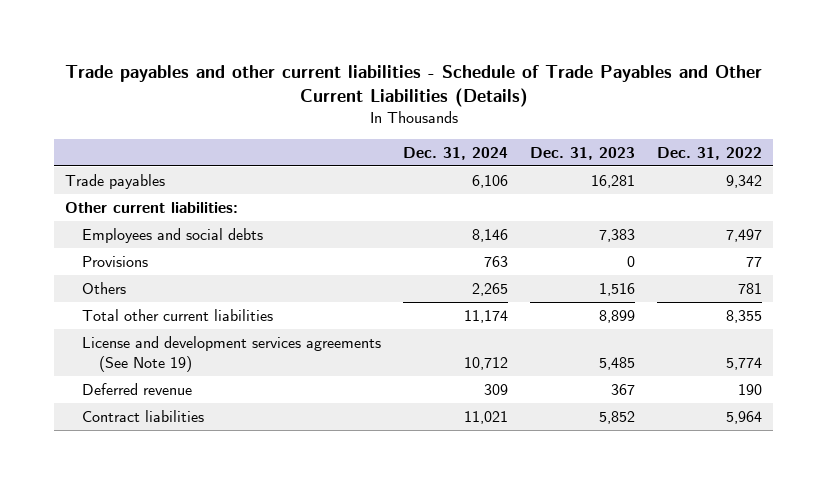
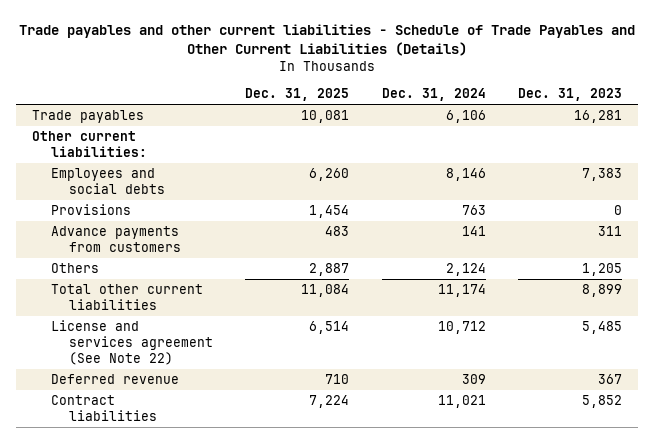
- | Dec. 31, 2024 | Dec. 31, 2023 | Dec. 31, 2022
+ | Dec. 31, 2025 | Dec. 31, 2024 | Dec. 31, 2023
- Others | 2,265 | 1,516 | 781
+ Advance payments from customers | 483 | 141 | 311
+ Others | 2,887 | 2,124 | 1,205
- License and development services agreements (See Note 19) | 10,712 | 5,485 | 5,774
+ License and services agreement (See Note 22) | 6,514 | 10,712 | 5,485

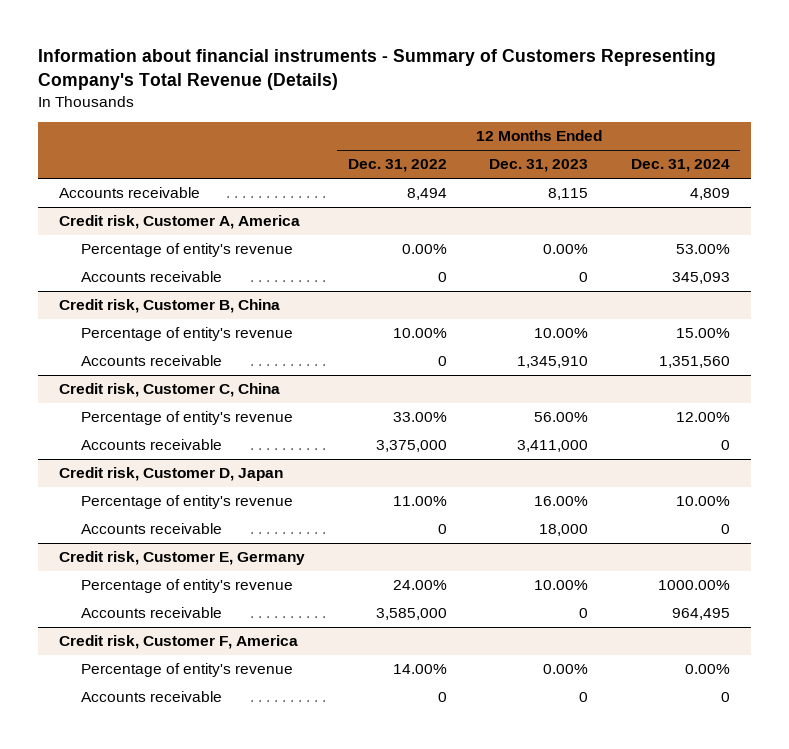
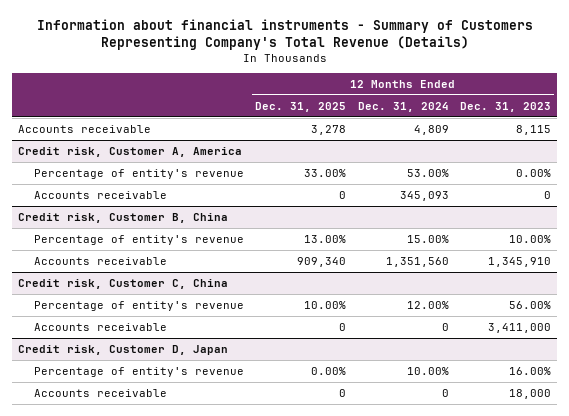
- | 12 Months Ended Dec. 31, 2022 | 12 Months Ended Dec. 31, 2023 | 12 Months Ended Dec. 31, 2024
+ | 12 Months Ended Dec. 31, 2025 | 12 Months Ended Dec. 31, 2024 | 12 Months Ended Dec. 31, 2023
- Credit risk, Customer E, Germany
- Percentage of entity's revenue | 24.00% | 10.00% | 1000.00%
- Accounts receivable | 3,585,000 | 0 | 964,495
- Credit risk, Customer F, America
- Percentage of entity's revenue | 14.00% | 0.00% | 0.00%
- Accounts receivable | 0 | 0 | 0

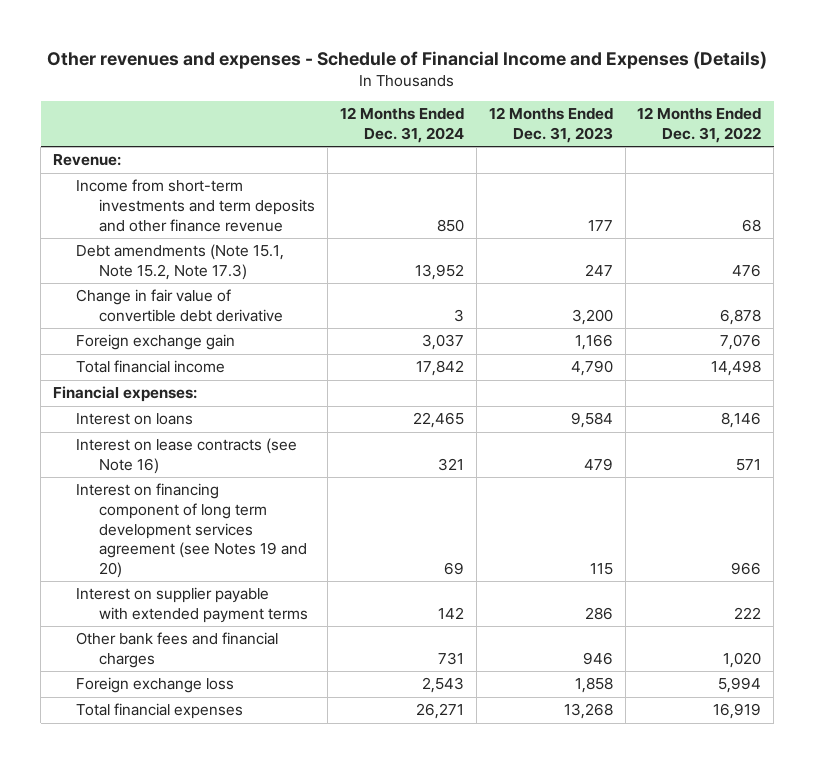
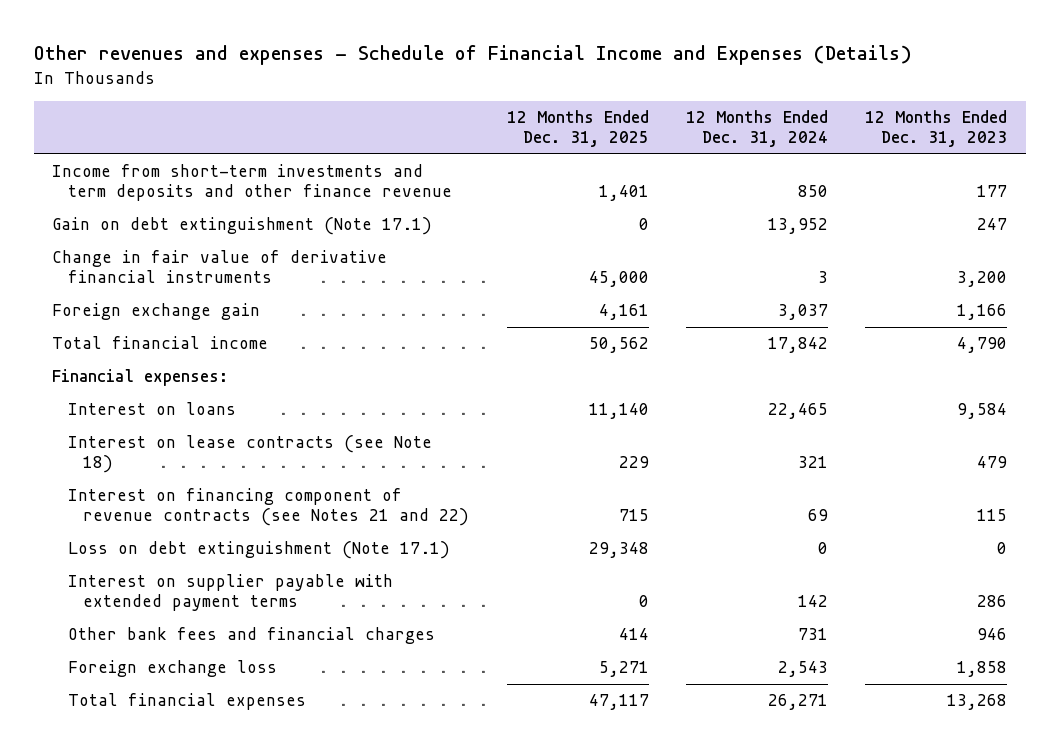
- | 12 Months Ended Dec. 31, 2024 | 12 Months Ended Dec. 31, 2023 | 12 Months Ended Dec. 31, 2022
+ | 12 Months Ended Dec. 31, 2025 | 12 Months Ended Dec. 31, 2024 | 12 Months Ended Dec. 31, 2023
- Revenue:
- Debt amendments (Note 15.1, Note 15.2, Note 17.3) | 13,952 | 247 | 476
- Change in fair value of convertible debt derivative | 3 | 3,200 | 6,878
+ Gain on debt extinguishment (Note 17.1) | 0 | 13,952 | 247
+ Change in fair value of derivative financial instruments | 45,000 | 3 | 3,200
- Interest on lease contracts (see Note 16) | 321 | 479 | 571
- Interest on financing component of long term development services agreement (see Notes 19 and 20) | 69 | 115 | 966
+ Interest on lease contracts (see Note 18) | 229 | 321 | 479
+ Interest on financing component of revenue contracts (see Notes 21 and 22) | 715 | 69 | 115
+ Loss on debt extinguishment (Note 17.1) | 29,348 | 0 | 0

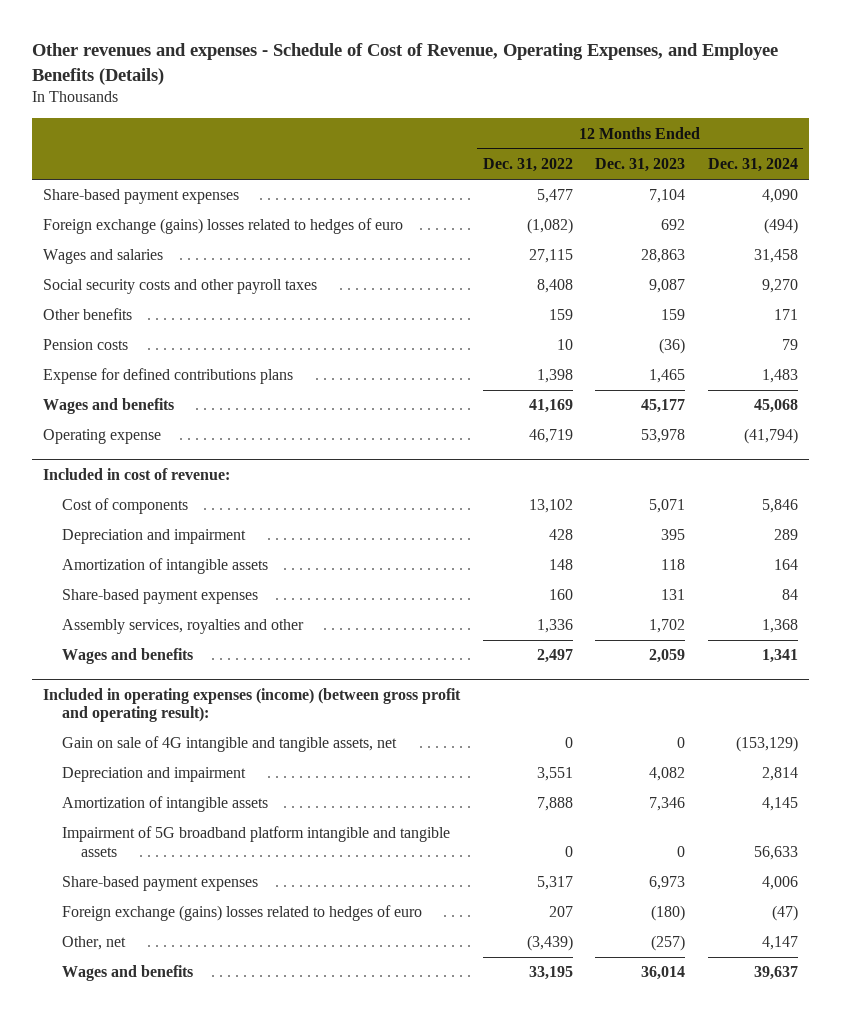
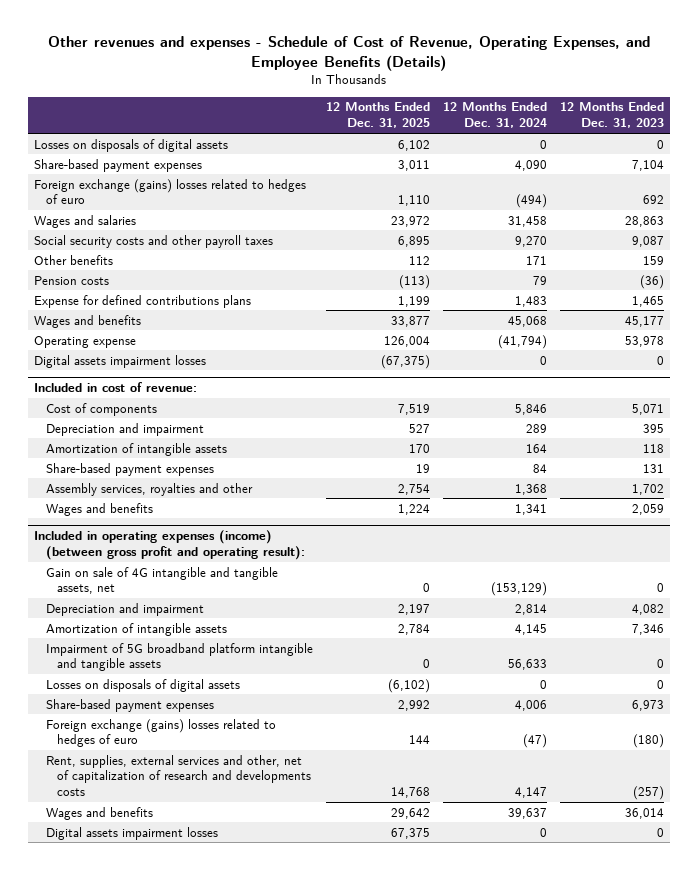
- | 12 Months Ended Dec. 31, 2022 | 12 Months Ended Dec. 31, 2023 | 12 Months Ended Dec. 31, 2024
+ | 12 Months Ended Dec. 31, 2025 | 12 Months Ended Dec. 31, 2024 | 12 Months Ended Dec. 31, 2023
+ Losses on disposals of digital assets | 6,102 | 0 | 0
+ Digital assets impairment losses | (67,375) | 0 | 0
@ Included in operating expenses (income) (between gross profit and operating result):
+ Losses on disposals of digital assets | (6,102) | 0 | 0
- Other, net | (3,439) | (257) | 4,147
+ Rent, supplies, external services and other, net of capitalization of research and developments costs | 14,768 | 4,147 | (257)
+ Digital assets impairment losses | 67,375 | 0 | 0

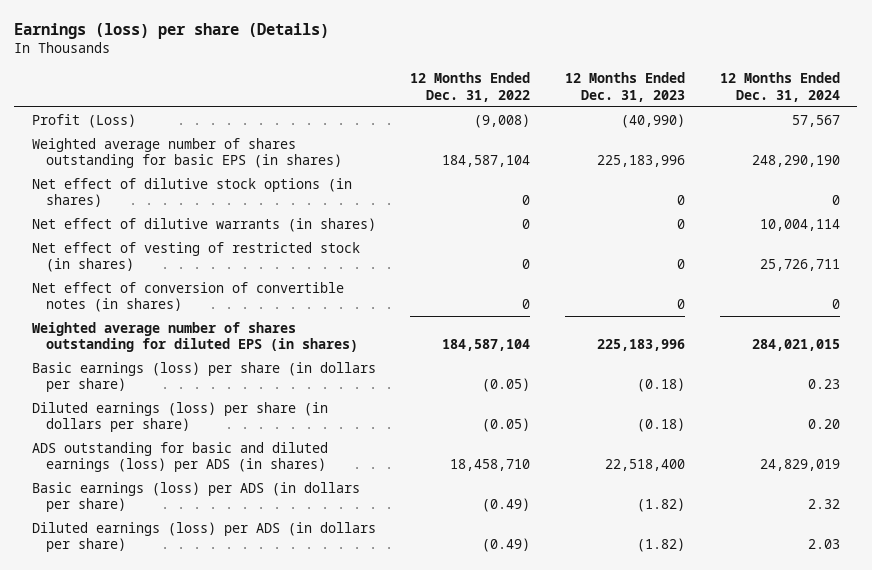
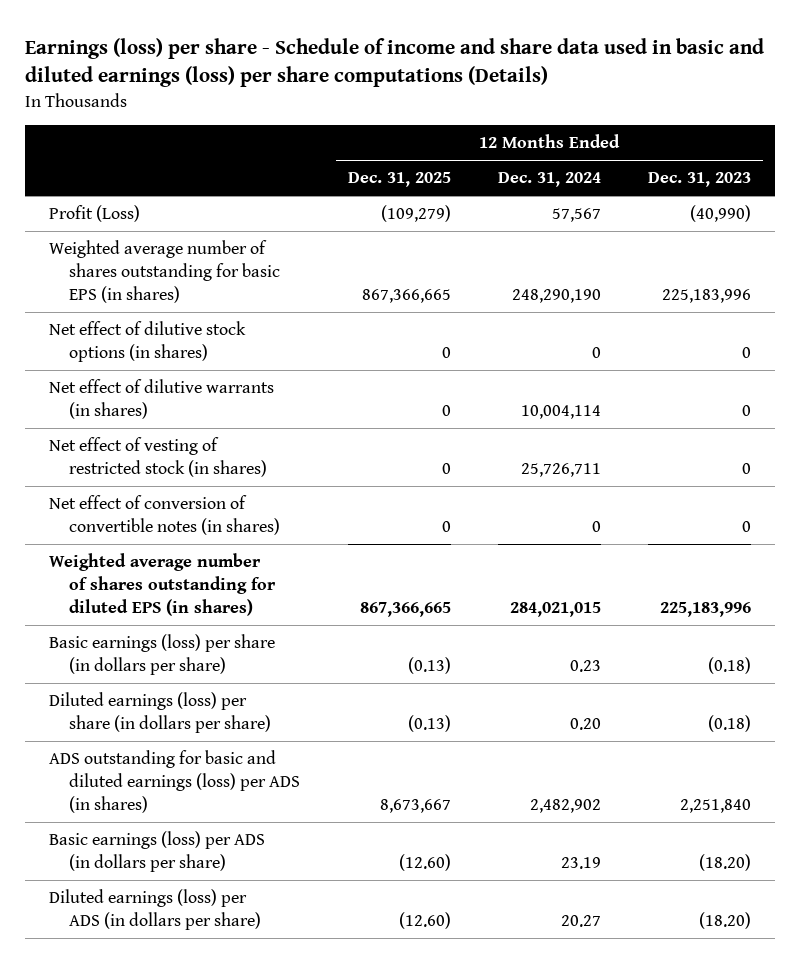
- Earnings (loss) per share (Details)
+ Earnings (loss) per share - Schedule of income and share data used in basic and diluted earnings (loss) per share computations (Details)
- | 12 Months Ended Dec. 31, 2022 | 12 Months Ended Dec. 31, 2023 | 12 Months Ended Dec. 31, 2024
+ | 12 Months Ended Dec. 31, 2025 | 12 Months Ended Dec. 31, 2024 | 12 Months Ended Dec. 31, 2023
- ADS outstanding for basic and diluted earnings (loss) per ADS (in shares) | 18,458,710 | 22,518,400 | 24,829,019
- Basic earnings (loss) per ADS (in dollars per share) | (0.49) | (1.82) | 2.32
- Diluted earnings (loss) per ADS (in dollars per share) | (0.49) | (1.82) | 2.03
+ ADS outstanding for basic and diluted earnings (loss) per ADS (in shares) | 8,673,667 | 2,482,902 | 2,251,840
+ Basic earnings (loss) per ADS (in dollars per share) | (12.60) | 23.19 | (18.20)
+ Diluted earnings (loss) per ADS (in dollars per share) | (12.60) | 20.27 | (18.20)

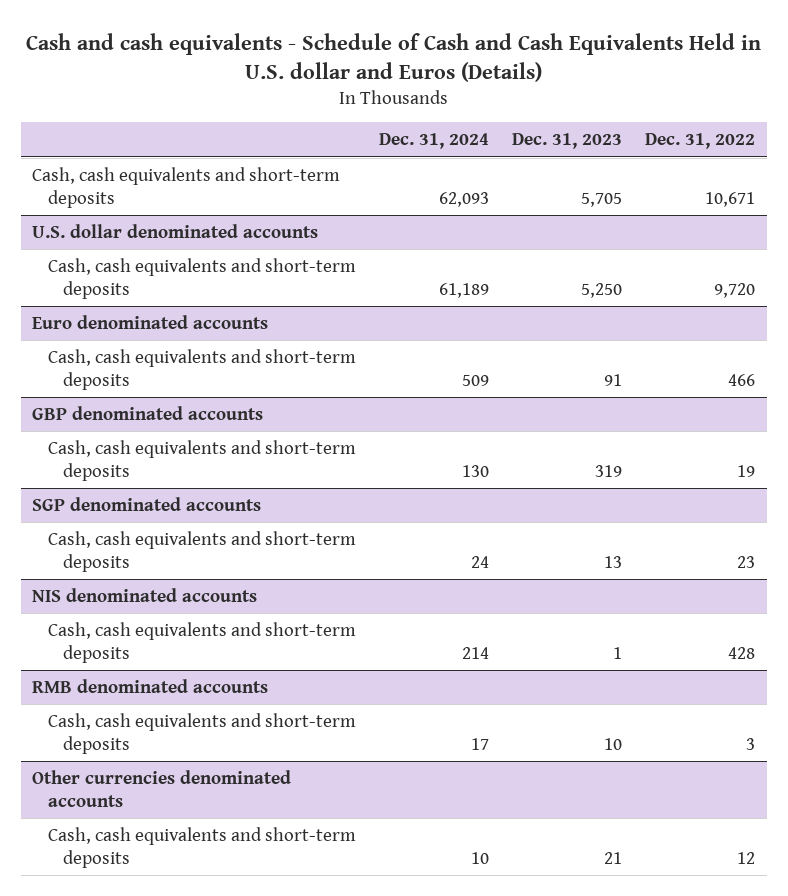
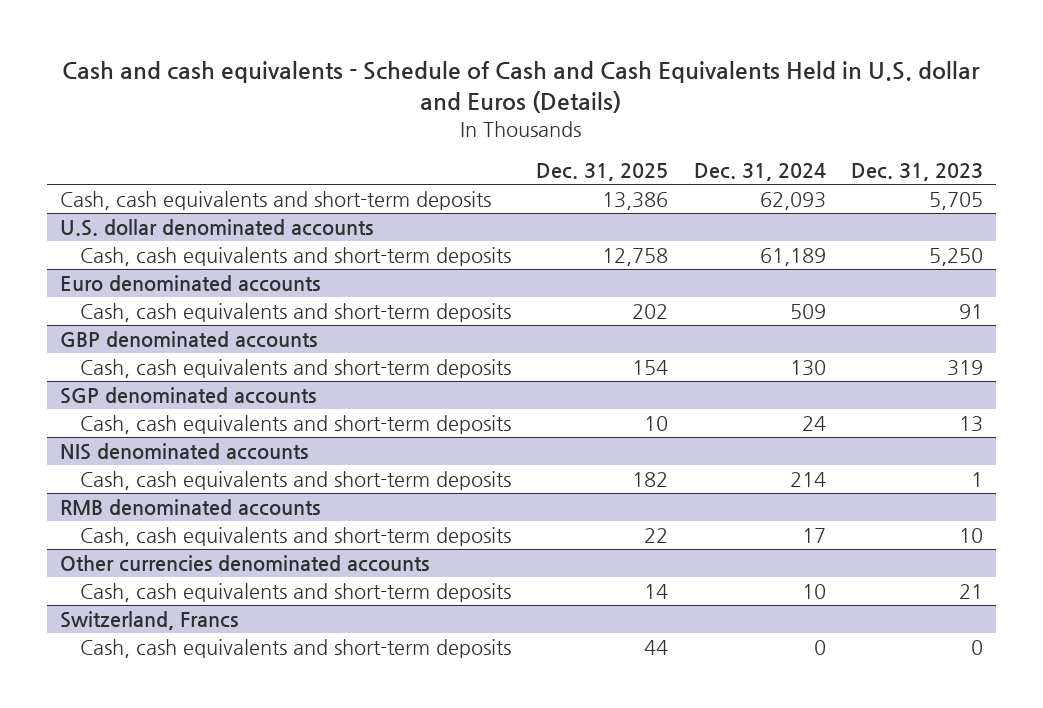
- | Dec. 31, 2024 | Dec. 31, 2023 | Dec. 31, 2022
+ | Dec. 31, 2025 | Dec. 31, 2024 | Dec. 31, 2023
+ Switzerland, Francs
+ Cash, cash equivalents and short-term deposits | 44 | 0 | 0

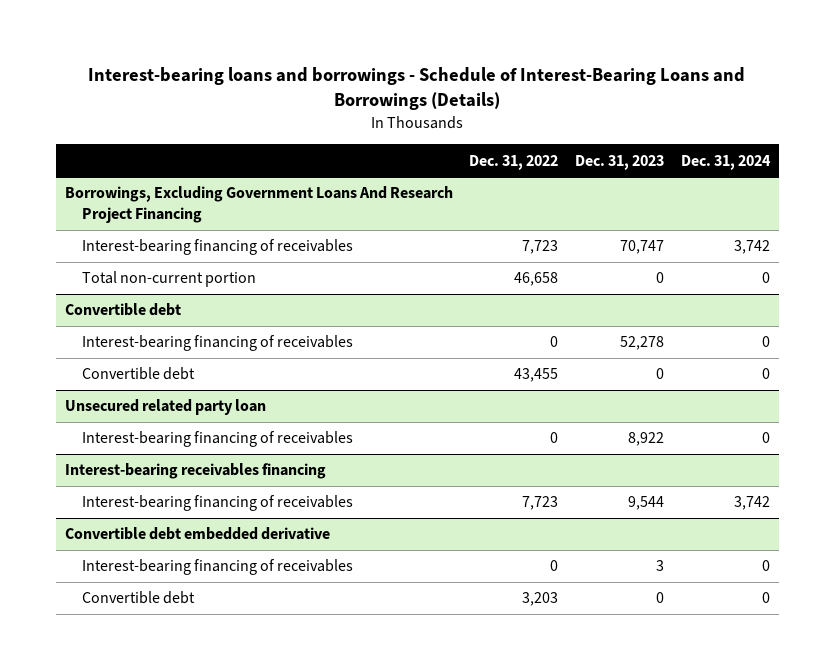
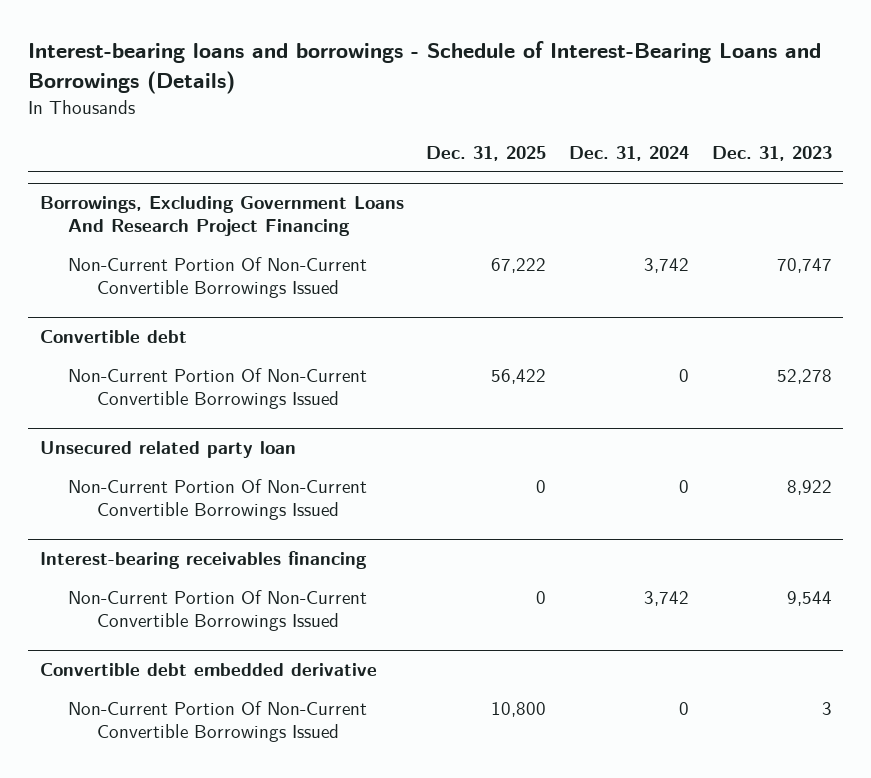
- | Dec. 31, 2022 | Dec. 31, 2023 | Dec. 31, 2024
+ | Dec. 31, 2025 | Dec. 31, 2024 | Dec. 31, 2023
@ Borrowings, Excluding Government Loans And Research Project Financing
- Interest-bearing financing of receivables | 7,723 | 70,747 | 3,742
- Total non-current portion | 46,658 | 0 | 0
+ Non-Current Portion Of Non-Current Convertible Borrowings Issued | 67,222 | 3,742 | 70,747
@ Convertible debt
- Interest-bearing financing of receivables | 0 | 52,278 | 0
- Convertible debt | 43,455 | 0 | 0
+ Non-Current Portion Of Non-Current Convertible Borrowings Issued | 56,422 | 0 | 52,278
@ Unsecured related party loan
- Interest-bearing financing of receivables | 0 | 8,922 | 0
+ Non-Current Portion Of Non-Current Convertible Borrowings Issued | 0 | 0 | 8,922
@ Interest-bearing receivables financing
- Interest-bearing financing of receivables | 7,723 | 9,544 | 3,742
+ Non-Current Portion Of Non-Current Convertible Borrowings Issued | 0 | 3,742 | 9,544
@ Convertible debt embedded derivative
- Interest-bearing financing of receivables | 0 | 3 | 0
- Convertible debt | 3,203 | 0 | 0
+ Non-Current Portion Of Non-Current Convertible Borrowings Issued | 10,800 | 0 | 3

